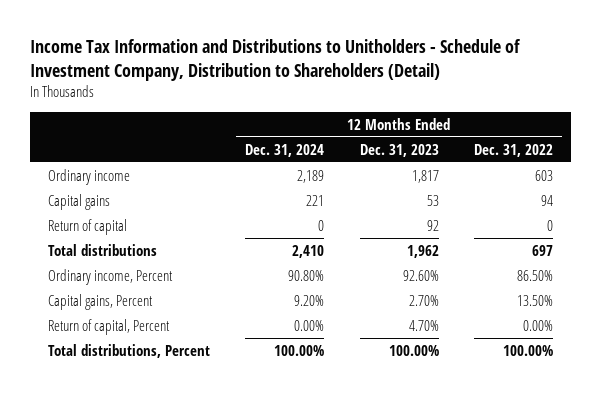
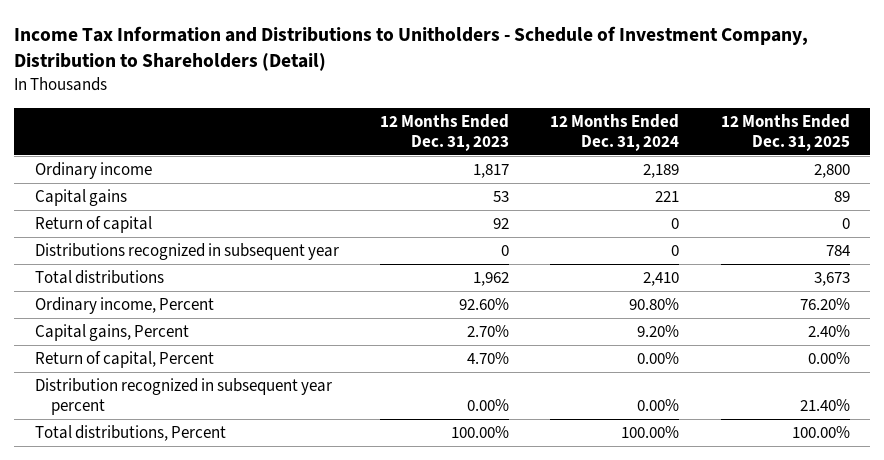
- | 12 Months Ended Dec. 31, 2024 | 12 Months Ended Dec. 31, 2023 | 12 Months Ended Dec. 31, 2022
+ | 12 Months Ended Dec. 31, 2023 | 12 Months Ended Dec. 31, 2024 | 12 Months Ended Dec. 31, 2025
+ Distributions recognized in subsequent year | 0 | 0 | 784
+ Distribution recognized in subsequent year percent | 0.00% | 0.00% | 21.40%

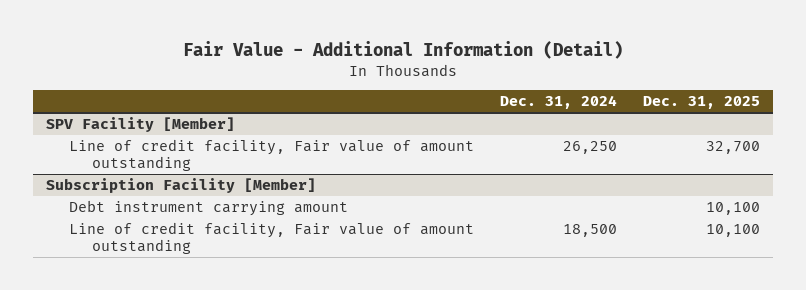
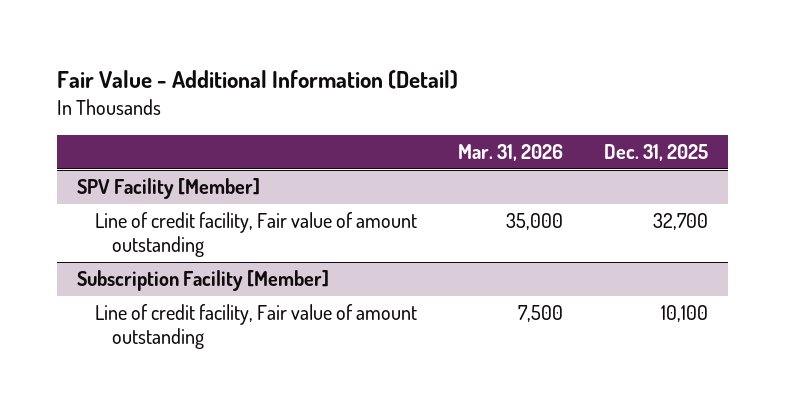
- | Dec. 31, 2024 | Dec. 31, 2025
+ | Mar. 31, 2026 | Dec. 31, 2025
@ Subscription Facility [Member]
- Debt instrument carrying amount | | 10,100

